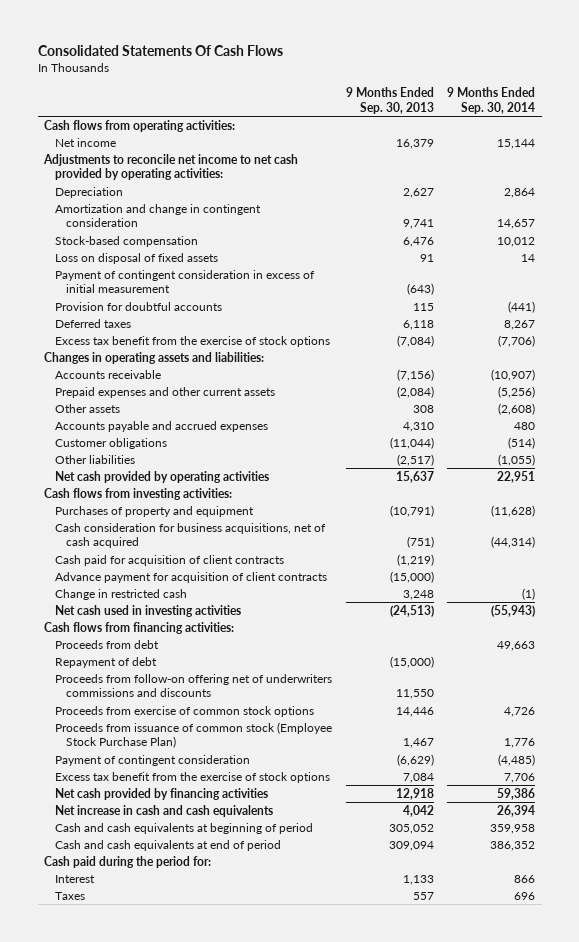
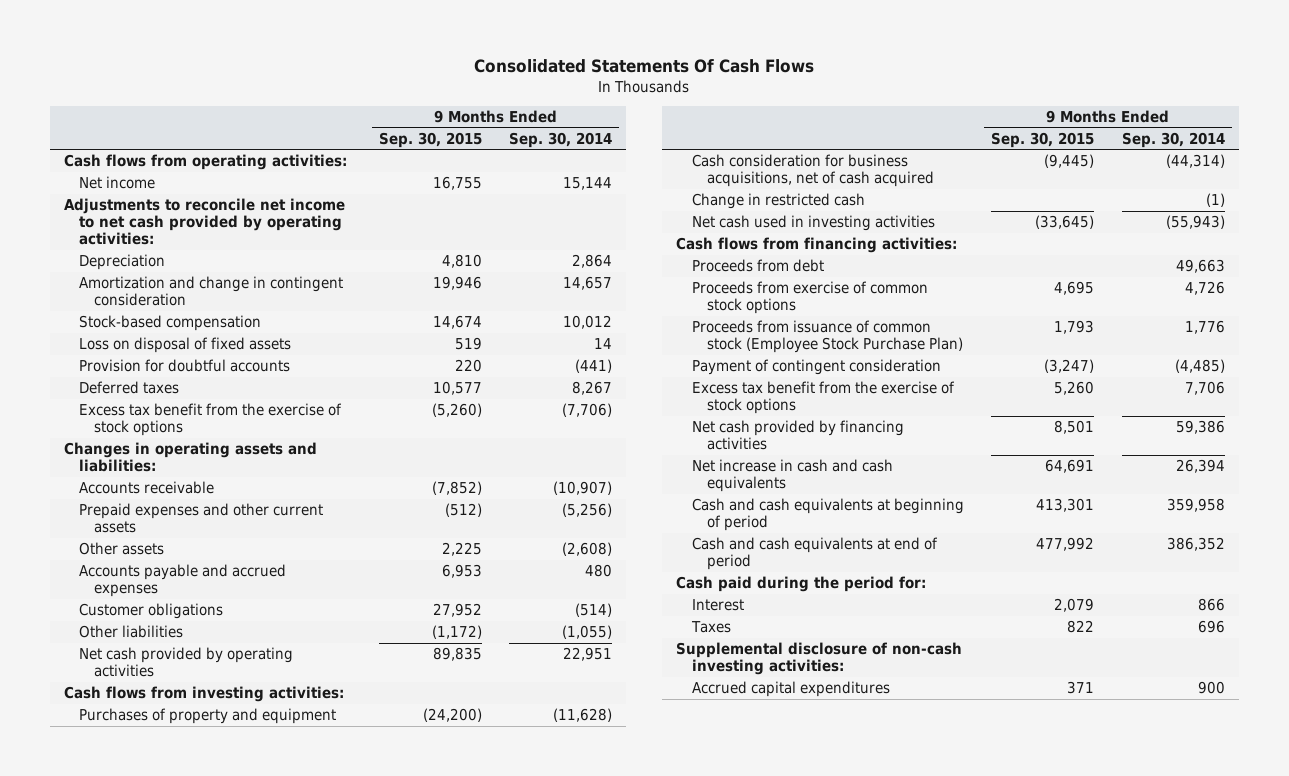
- | 9 Months Ended Sep. 30, 2013 | 9 Months Ended Sep. 30, 2014
+ | 9 Months Ended Sep. 30, 2015 | 9 Months Ended Sep. 30, 2014
- Payment of contingent consideration in excess of initial measurement | (643) |
- Cash paid for acquisition of client contracts | (1,219) |
- Advance payment for acquisition of client contracts | (15,000) |
- Repayment of debt | (15,000) |
- Proceeds from follow-on offering net of underwriters commissions and discounts | 11,550 |
+ Supplemental disclosure of non-cash investing activities:
+ Accrued capital expenditures | 371 | 900

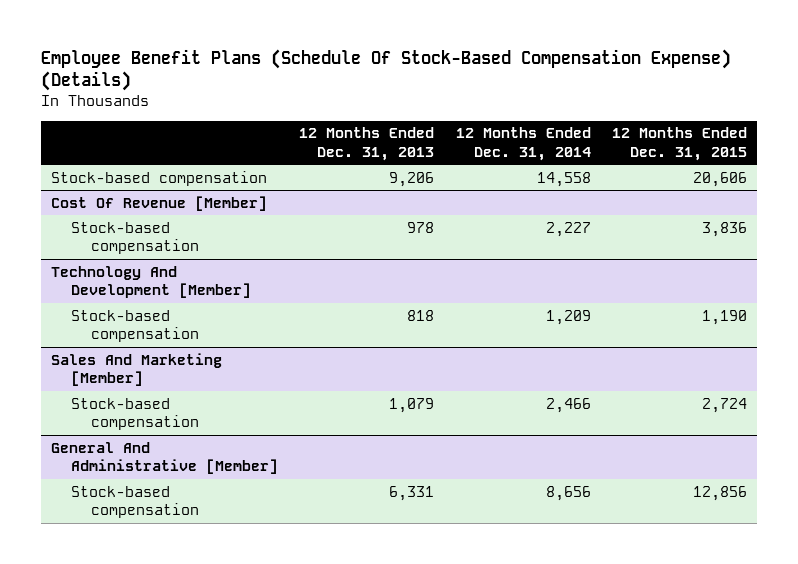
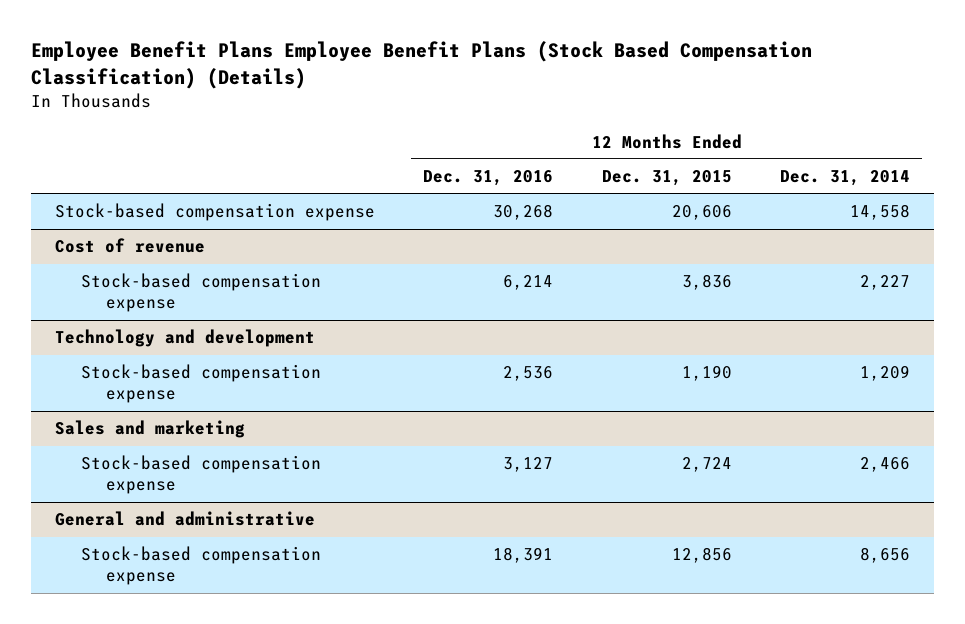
- Employee Benefit Plans (Schedule Of Stock-Based Compensation Expense) (Details)
+ Employee Benefit Plans Employee Benefit Plans (Stock Based Compensation Classification) (Details)
- | 12 Months Ended Dec. 31, 2013 | 12 Months Ended Dec. 31, 2014 | 12 Months Ended Dec. 31, 2015
+ | 12 Months Ended Dec. 31, 2016 | 12 Months Ended Dec. 31, 2015 | 12 Months Ended Dec. 31, 2014
- Stock-based compensation | 9,206 | 14,558 | 20,606
- Cost Of Revenue [Member]
- Stock-based compensation | 978 | 2,227 | 3,836
- Technology And Development [Member]
- Stock-based compensation | 818 | 1,209 | 1,190
- Sales And Marketing [Member]
- Stock-based compensation | 1,079 | 2,466 | 2,724
- General And Administrative [Member]
- Stock-based compensation | 6,331 | 8,656 | 12,856
+ Stock-based compensation expense | 30,268 | 20,606 | 14,558
+ Cost of revenue
+ Stock-based compensation expense | 6,214 | 3,836 | 2,227
+ Technology and development
+ Stock-based compensation expense | 2,536 | 1,190 | 1,209
+ Sales and marketing
+ Stock-based compensation expense | 3,127 | 2,724 | 2,466
+ General and administrative
+ Stock-based compensation expense | 18,391 | 12,856 | 8,656

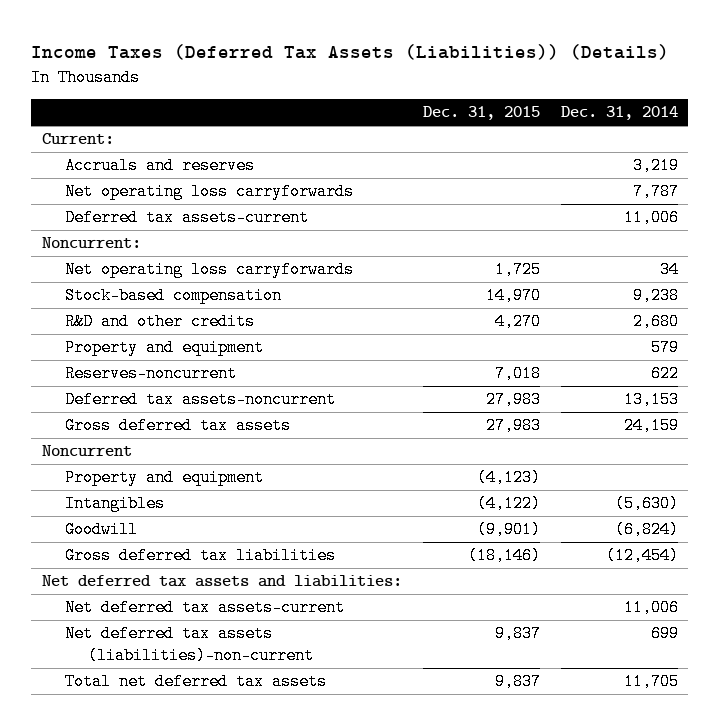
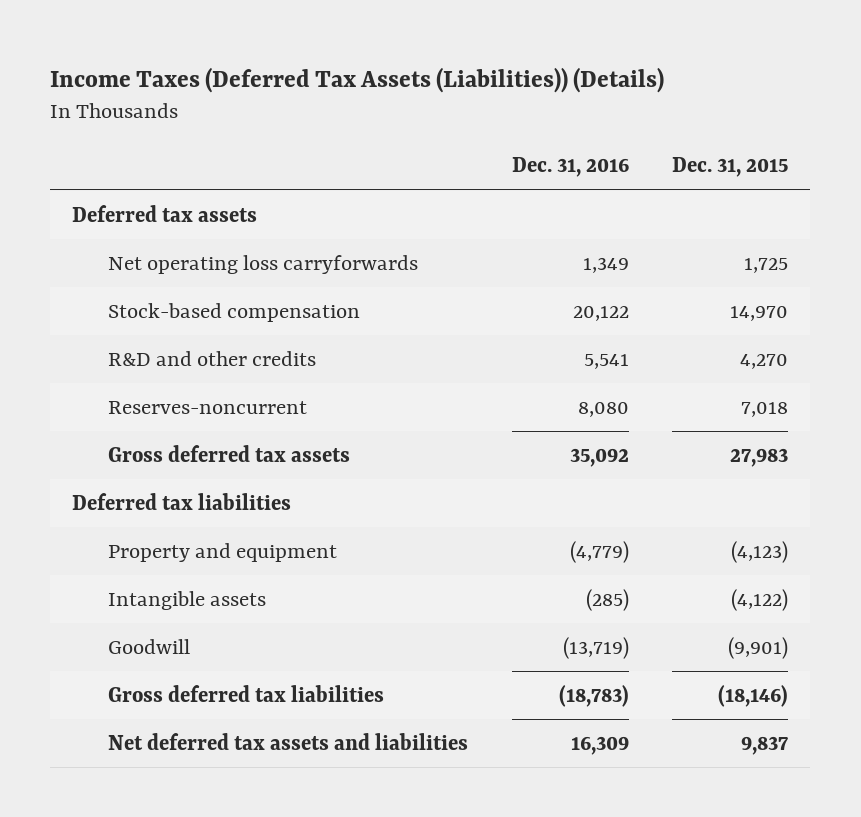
- | Dec. 31, 2015 | Dec. 31, 2014
+ | Dec. 31, 2016 | Dec. 31, 2015
- Current:
- Accruals and reserves | | 3,219
- Net operating loss carryforwards | | 7,787
- Deferred tax assets-current | | 11,006
- Noncurrent:
+ Deferred tax assets
- Property and equipment | | 579
- Deferred tax assets-noncurrent | 27,983 | 13,153
- Noncurrent
+ Deferred tax liabilities
- Intangibles | (4,122) | (5,630)
+ Intangible assets | (285) | (4,122)
- Net deferred tax assets and liabilities:
- Net deferred tax assets-current | | 11,006
- Net deferred tax assets (liabilities)-non-current | 9,837 | 699
- Total net deferred tax assets | 9,837 | 11,705
+ Net deferred tax assets and liabilities | 16,309 | 9,837

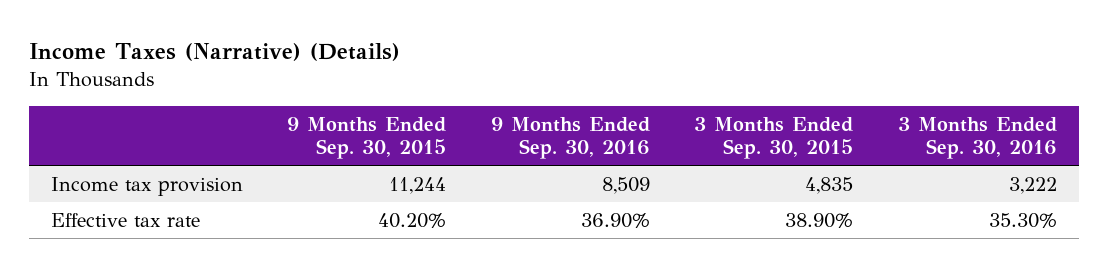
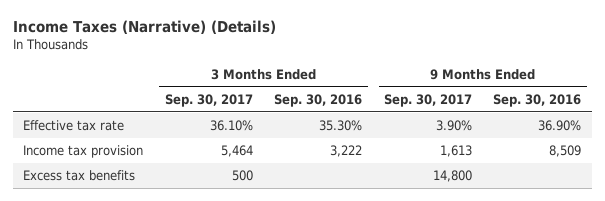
- | 9 Months Ended Sep. 30, 2015 | 9 Months Ended Sep. 30, 2016 | 3 Months Ended Sep. 30, 2015 | 3 Months Ended Sep. 30, 2016
+ | 3 Months Ended Sep. 30, 2017 | 3 Months Ended Sep. 30, 2016 | 9 Months Ended Sep. 30, 2017 | 9 Months Ended Sep. 30, 2016
moved down: Income tax provision | 5,464 | 3,222 | 1,613 | 8,509
+ Excess tax benefits | 500 | | 14,800 |

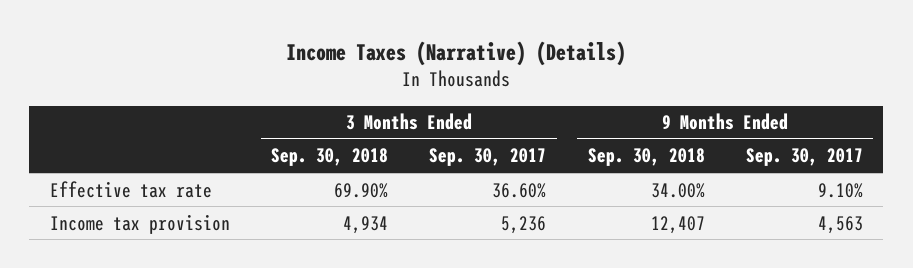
- | 3 Months Ended Sep. 30, 2017 | 3 Months Ended Sep. 30, 2016 | 9 Months Ended Sep. 30, 2017 | 9 Months Ended Sep. 30, 2016
+ | 3 Months Ended Sep. 30, 2018 | 3 Months Ended Sep. 30, 2017 | 9 Months Ended Sep. 30, 2018 | 9 Months Ended Sep. 30, 2017
- Effective tax rate | 36.10% | 35.30% | 3.90% | 36.90%
- Income tax provision | 5,464 | 3,222 | 1,613 | 8,509
- Excess tax benefits | 500 | | 14,800 |
+ Effective tax rate | 69.90% | 36.60% | 34.00% | 9.10%
+ Income tax provision | 4,934 | 5,236 | 12,407 | 4,563

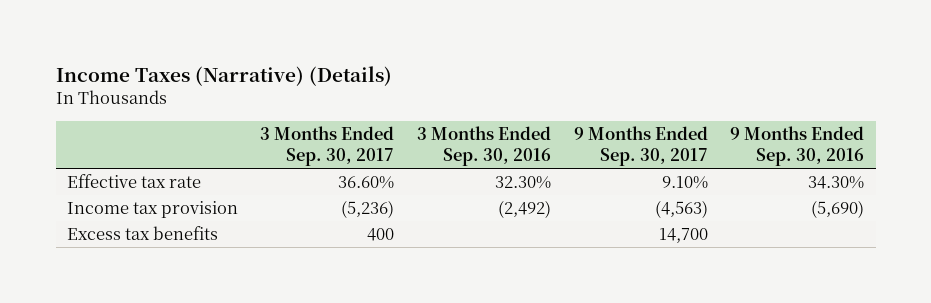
- | 3 Months Ended Sep. 30, 2018 | 3 Months Ended Sep. 30, 2017 | 9 Months Ended Sep. 30, 2018 | 9 Months Ended Sep. 30, 2017
+ | 3 Months Ended Sep. 30, 2017 | 3 Months Ended Sep. 30, 2016 | 9 Months Ended Sep. 30, 2017 | 9 Months Ended Sep. 30, 2016
- Income tax provision | 4,934 | 5,236 | 12,407 | 4,563
+ Income tax provision | (5,236) | (2,492) | (4,563) | (5,690)
+ Excess tax benefits | 400 | | 14,700 |

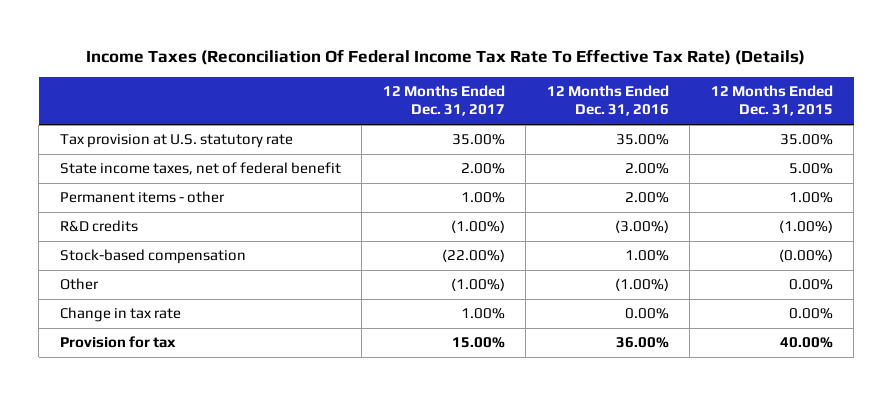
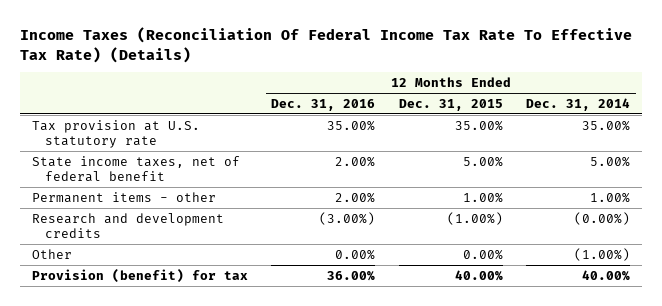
- | 12 Months Ended Dec. 31, 2017 | 12 Months Ended Dec. 31, 2016 | 12 Months Ended Dec. 31, 2015
+ | 12 Months Ended Dec. 31, 2016 | 12 Months Ended Dec. 31, 2015 | 12 Months Ended Dec. 31, 2014
- R&D credits | (1.00%) | (3.00%) | (1.00%)
- Stock-based compensation | (22.00%) | 1.00% | (0.00%)
- Other | (1.00%) | (1.00%) | 0.00%
- Change in tax rate | 1.00% | 0.00% | 0.00%
- Provision for tax | 15.00% | 36.00% | 40.00%
+ Research and development credits | (3.00%) | (1.00%) | (0.00%)
+ Other | 0.00% | 0.00% | (1.00%)
+ Provision (benefit) for tax | 36.00% | 40.00% | 40.00%

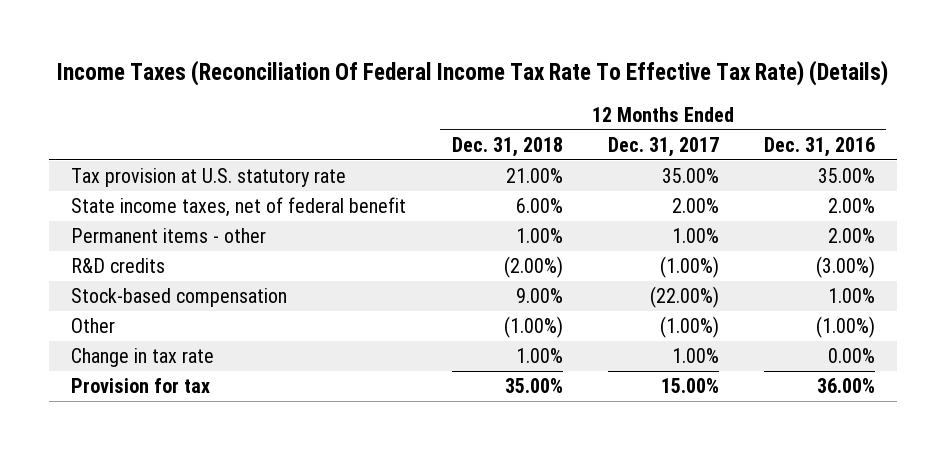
- | 12 Months Ended Dec. 31, 2016 | 12 Months Ended Dec. 31, 2015 | 12 Months Ended Dec. 31, 2014
+ | 12 Months Ended Dec. 31, 2018 | 12 Months Ended Dec. 31, 2017 | 12 Months Ended Dec. 31, 2016
- Research and development credits | (3.00%) | (1.00%) | (0.00%)
- Other | 0.00% | 0.00% | (1.00%)
- Provision (benefit) for tax | 36.00% | 40.00% | 40.00%
+ R&D credits | (2.00%) | (1.00%) | (3.00%)
+ Stock-based compensation | 9.00% | (22.00%) | 1.00%
+ Other | (1.00%) | (1.00%) | (1.00%)
+ Change in tax rate | 1.00% | 1.00% | 0.00%
+ Provision for tax | 35.00% | 15.00% | 36.00%

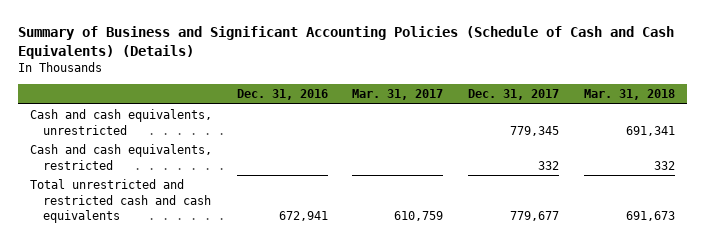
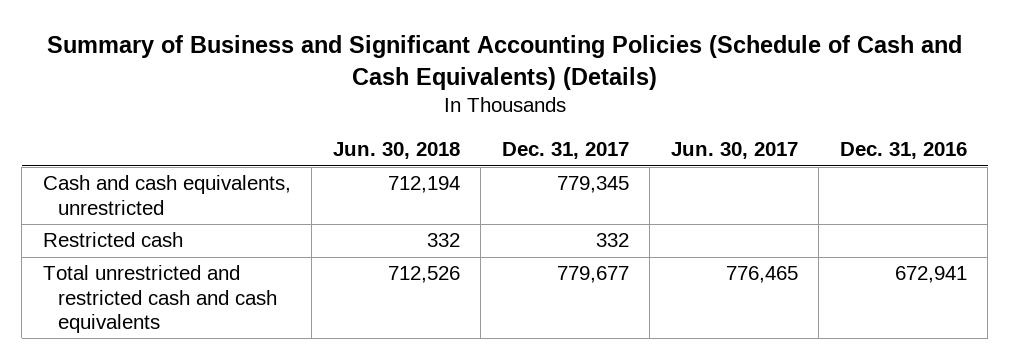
- | Dec. 31, 2016 | Mar. 31, 2017 | Dec. 31, 2017 | Mar. 31, 2018
+ | Jun. 30, 2018 | Dec. 31, 2017 | Jun. 30, 2017 | Dec. 31, 2016
- Cash and cash equivalents, restricted | | | 332 | 332
+ Restricted cash | 332 | 332 | |

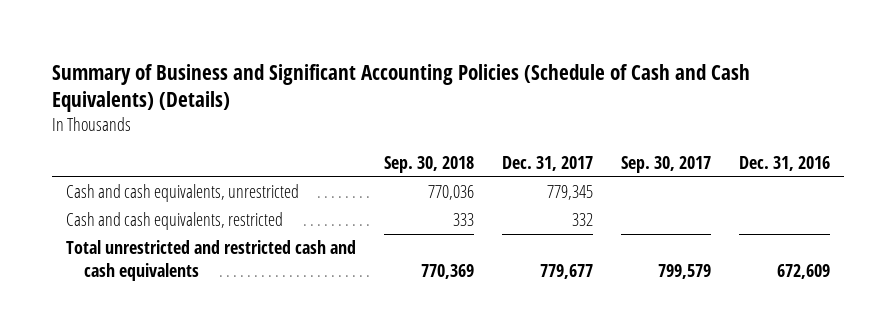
- | Jun. 30, 2018 | Dec. 31, 2017 | Jun. 30, 2017 | Dec. 31, 2016
+ | Sep. 30, 2018 | Dec. 31, 2017 | Sep. 30, 2017 | Dec. 31, 2016
- Restricted cash | 332 | 332 | |
- Total unrestricted and restricted cash and cash equivalents | 712,526 | 779,677 | 776,465 | 672,941
+ Cash and cash equivalents, restricted | 333 | 332 | |
+ Total unrestricted and restricted cash and cash equivalents | 770,369 | 779,677 | 799,579 | 672,609

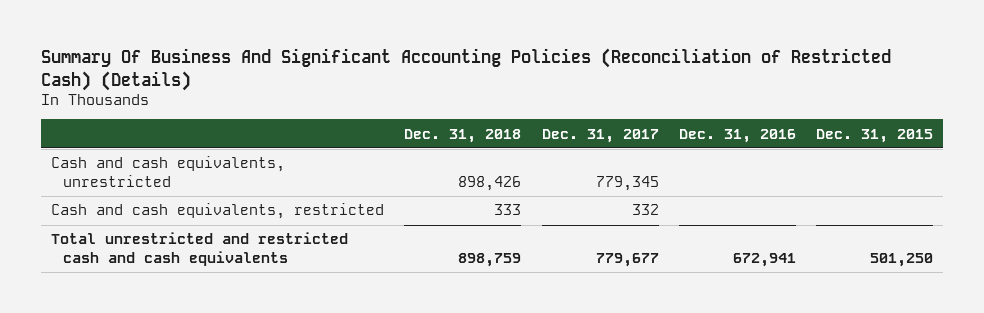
- Summary of Business and Significant Accounting Policies (Schedule of Cash and Cash Equivalents) (Details)
+ Summary Of Business And Significant Accounting Policies (Reconciliation of Restricted Cash) (Details)
- | Sep. 30, 2018 | Dec. 31, 2017 | Sep. 30, 2017 | Dec. 31, 2016
+ | Dec. 31, 2018 | Dec. 31, 2017 | Dec. 31, 2016 | Dec. 31, 2015
- Total unrestricted and restricted cash and cash equivalents | 770,369 | 779,677 | 799,579 | 672,609
+ Total unrestricted and restricted cash and cash equivalents | 898,759 | 779,677 | 672,941 | 501,250

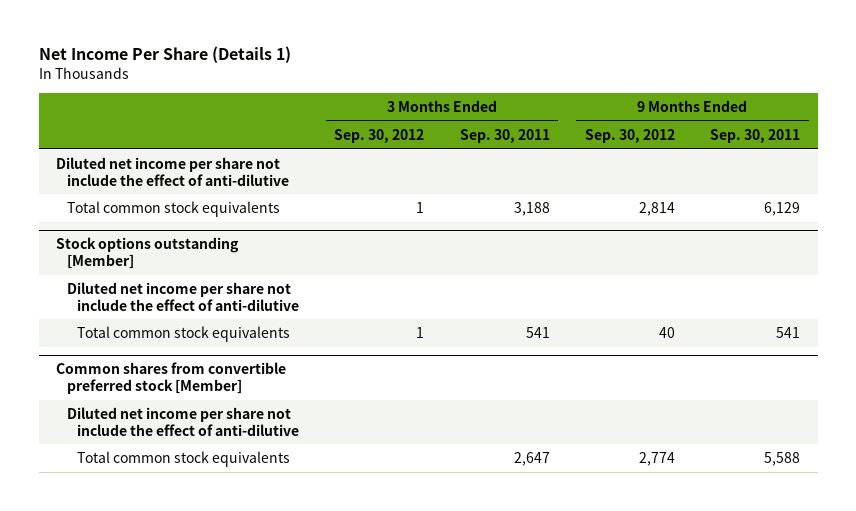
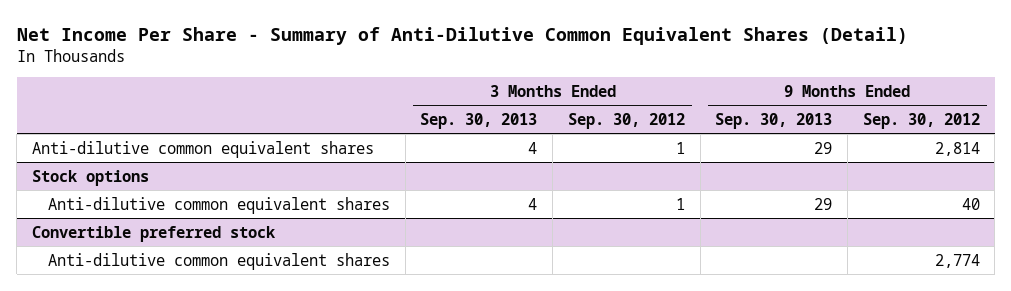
- Net Income Per Share (Details 1)
+ Net Income Per Share - Summary of Anti-Dilutive Common Equivalent Shares (Detail)
- | 3 Months Ended Sep. 30, 2012 | 3 Months Ended Sep. 30, 2011 | 9 Months Ended Sep. 30, 2012 | 9 Months Ended Sep. 30, 2011
+ | 3 Months Ended Sep. 30, 2013 | 3 Months Ended Sep. 30, 2012 | 9 Months Ended Sep. 30, 2013 | 9 Months Ended Sep. 30, 2012
- Diluted net income per share not include the effect of anti-dilutive
- Total common stock equivalents | 1 | 3,188 | 2,814 | 6,129
- Stock options outstanding [Member]
- Diluted net income per share not include the effect of anti-dilutive
- Total common stock equivalents | 1 | 541 | 40 | 541
- Common shares from convertible preferred stock [Member]
- Diluted net income per share not include the effect of anti-dilutive
- Total common stock equivalents | | 2,647 | 2,774 | 5,588
+ Anti-dilutive common equivalent shares | 4 | 1 | 29 | 2,814
+ Stock options
+ Anti-dilutive common equivalent shares | 4 | 1 | 29 | 40
+ Convertible preferred stock
+ Anti-dilutive common equivalent shares | | | | 2,774

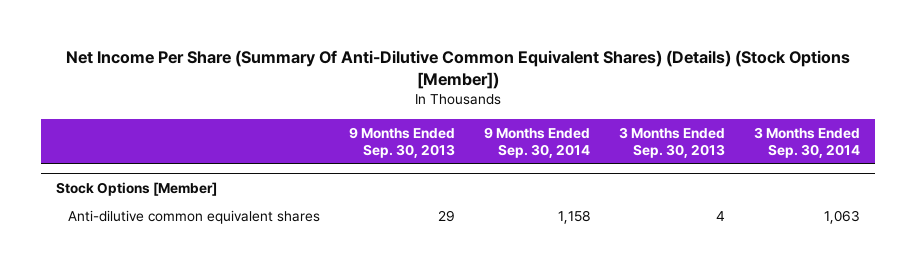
- Net Income Per Share - Summary of Anti-Dilutive Common Equivalent Shares (Detail)
+ Net Income Per Share (Summary Of Anti-Dilutive Common Equivalent Shares) (Details) (Stock Options [Member])
- | 3 Months Ended Sep. 30, 2013 | 3 Months Ended Sep. 30, 2012 | 9 Months Ended Sep. 30, 2013 | 9 Months Ended Sep. 30, 2012
+ | 9 Months Ended Sep. 30, 2013 | 9 Months Ended Sep. 30, 2014 | 3 Months Ended Sep. 30, 2013 | 3 Months Ended Sep. 30, 2014
- Anti-dilutive common equivalent shares | 4 | 1 | 29 | 2,814
- Stock options
+ Stock Options [Member]
- Convertible preferred stock
- Anti-dilutive common equivalent shares | | | | 2,774

